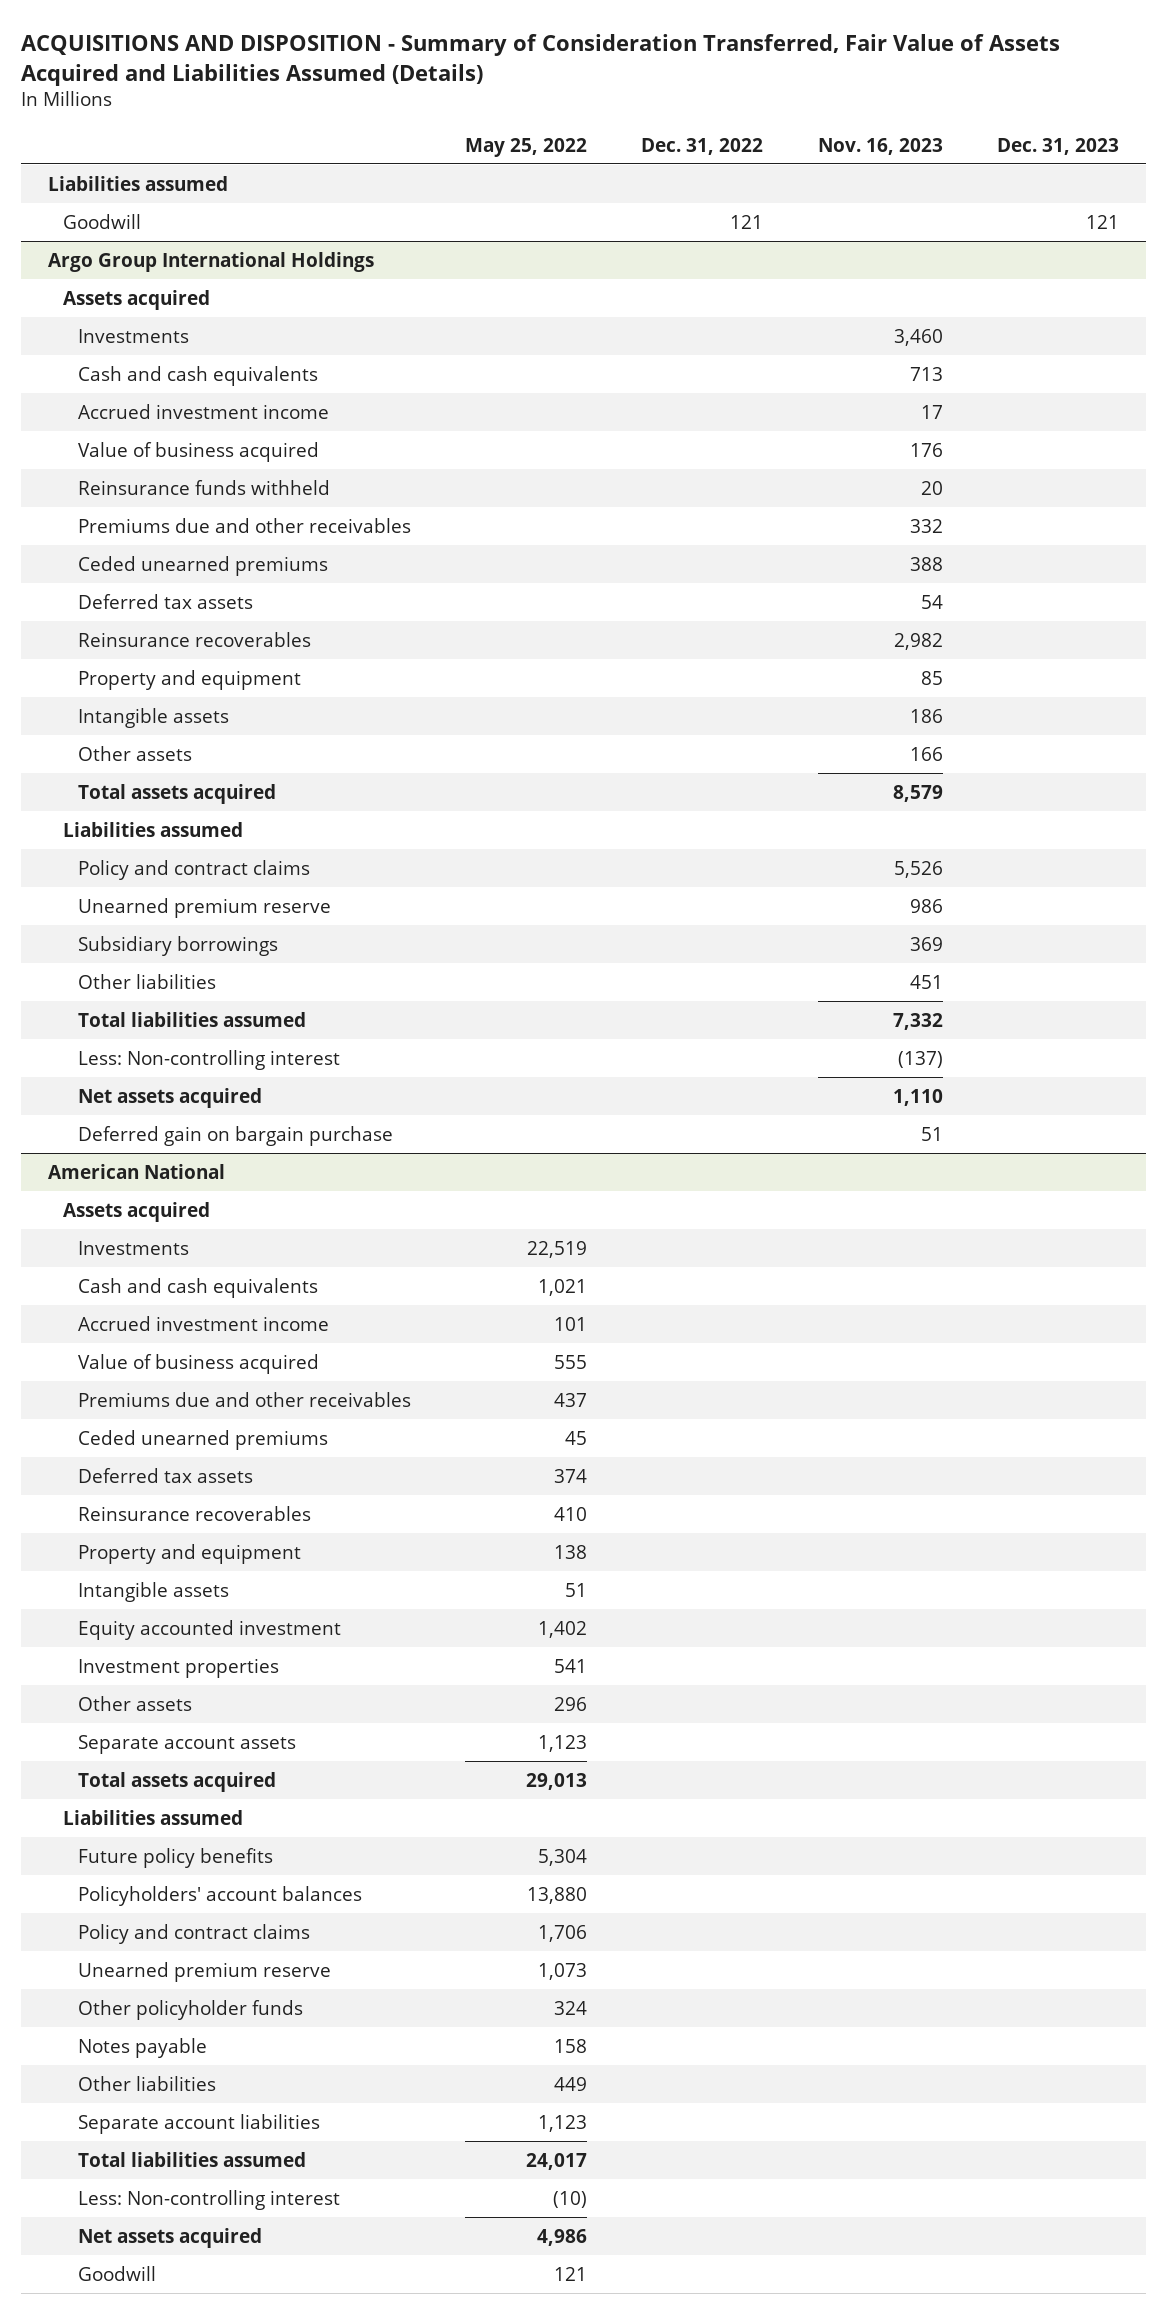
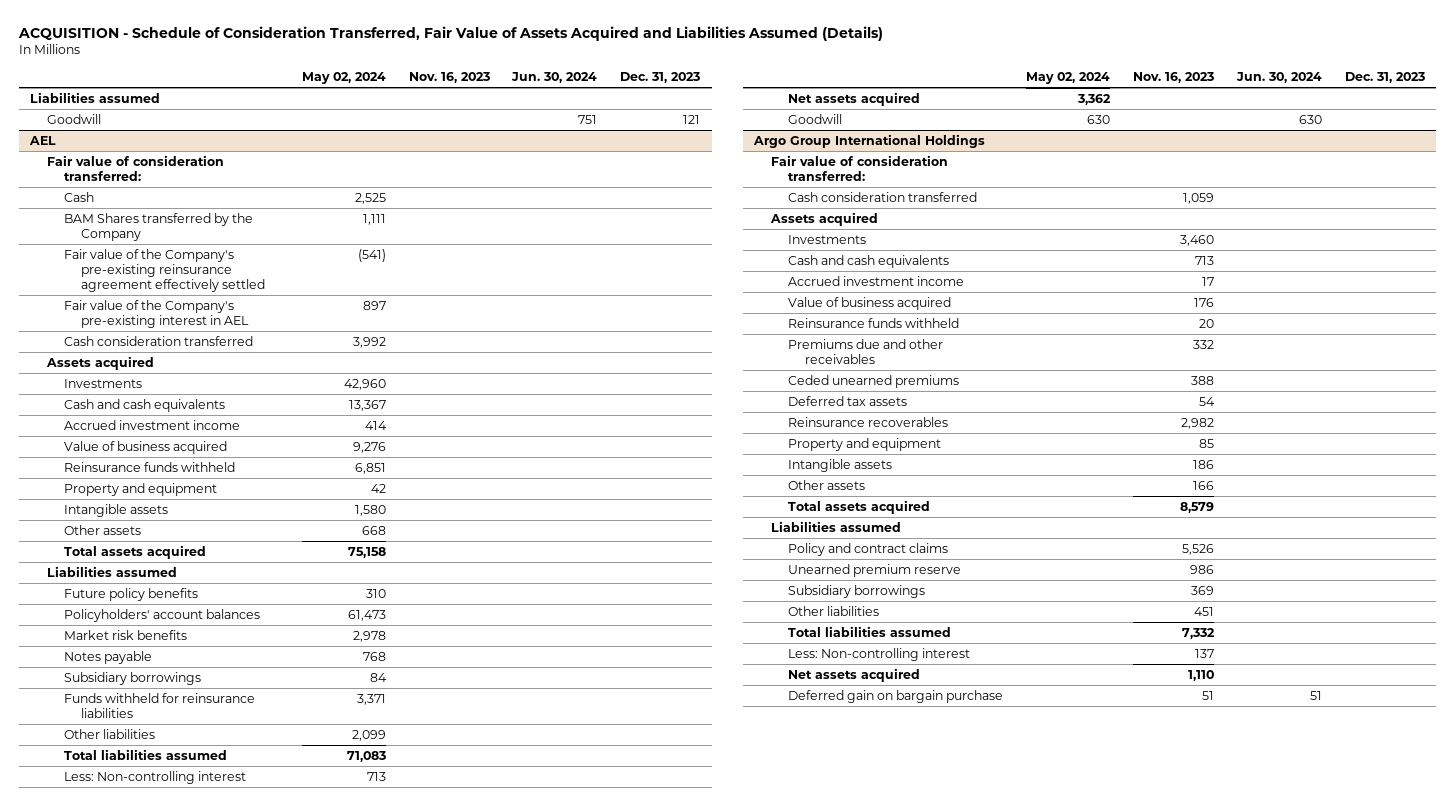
- ACQUISITIONS AND DISPOSITION - Summary of Consideration Transferred, Fair Value of Assets Acquired and Liabilities Assumed (Details)
+ ACQUISITION - Schedule of Consideration Transferred, Fair Value of Assets Acquired and Liabilities Assumed (Details)
- | May 25, 2022 | Dec. 31, 2022 | Nov. 16, 2023 | Dec. 31, 2023
+ | May 02, 2024 | Nov. 16, 2023 | Jun. 30, 2024 | Dec. 31, 2023
+ AEL
+ Fair value of consideration transferred:
+ Cash | 2,525 | | |
+ BAM Shares transferred by the Company | 1,111 | | |
+ Fair value of the Company's pre-existing reinsurance agreement effectively settled | (541) | | |
+ Fair value of the Company's pre-existing interest in AEL | 897 | | |
+ Cash consideration transferred | 3,992 | | |
+ Assets acquired
+ Investments | 42,960 | | |
+ Cash and cash equivalents | 13,367 | | |
+ Accrued investment income | 414 | | |
+ Value of business acquired | 9,276 | | |
+ Reinsurance funds withheld | 6,851 | | |
+ Property and equipment | 42 | | |
+ Intangible assets | 1,580 | | |
+ Other assets | 668 | | |
+ Total assets acquired | 75,158 | | |
+ Liabilities assumed
+ Future policy benefits | 310 | | |
+ Policyholders' account balances | 61,473 | | |
+ Market risk benefits | 2,978 | | |
+ Notes payable | 768 | | |
+ Subsidiary borrowings | 84 | | |
+ Funds withheld for reinsurance liabilities | 3,371 | | |
+ Other liabilities | 2,099 | | |
+ Total liabilities assumed | 71,083 | | |
+ Less: Non-controlling interest | 713 | | |
+ Net assets acquired | 3,362 | | |
+ Goodwill | 630 | | 630 |
@ Argo Group International Holdings
+ Fair value of consideration transferred:
+ Cash consideration transferred | | 1,059 | |
- Less: Non-controlling interest | | | (137) |
+ Less: Non-controlling interest | | 137 | |
- American National
- Assets acquired
- Investments | 22,519 | | |
- Cash and cash equivalents | 1,021 | | |
- Accrued investment income | 101 | | |
- Value of business acquired | 555 | | |
- Premiums due and other receivables | 437 | | |
- Ceded unearned premiums | 45 | | |
- Deferred tax assets | 374 | | |
- Reinsurance recoverables | 410 | | |
- Property and equipment | 138 | | |
- Intangible assets | 51 | | |
- Equity accounted investment | 1,402 | | |
- Investment properties | 541 | | |
- Other assets | 296 | | |
- Separate account assets | 1,123 | | |
- Total assets acquired | 29,013 | | |
- Liabilities assumed
- Future policy benefits | 5,304 | | |
- Policyholders' account balances | 13,880 | | |
- Policy and contract claims | 1,706 | | |
- Unearned premium reserve | 1,073 | | |
- Other policyholder funds | 324 | | |
- Notes payable | 158 | | |
- Other liabilities | 449 | | |
- Separate account liabilities | 1,123 | | |
- Total liabilities assumed | 24,017 | | |
- Less: Non-controlling interest | (10) | | |
- Net assets acquired | 4,986 | | |
- Goodwill | 121 | | |

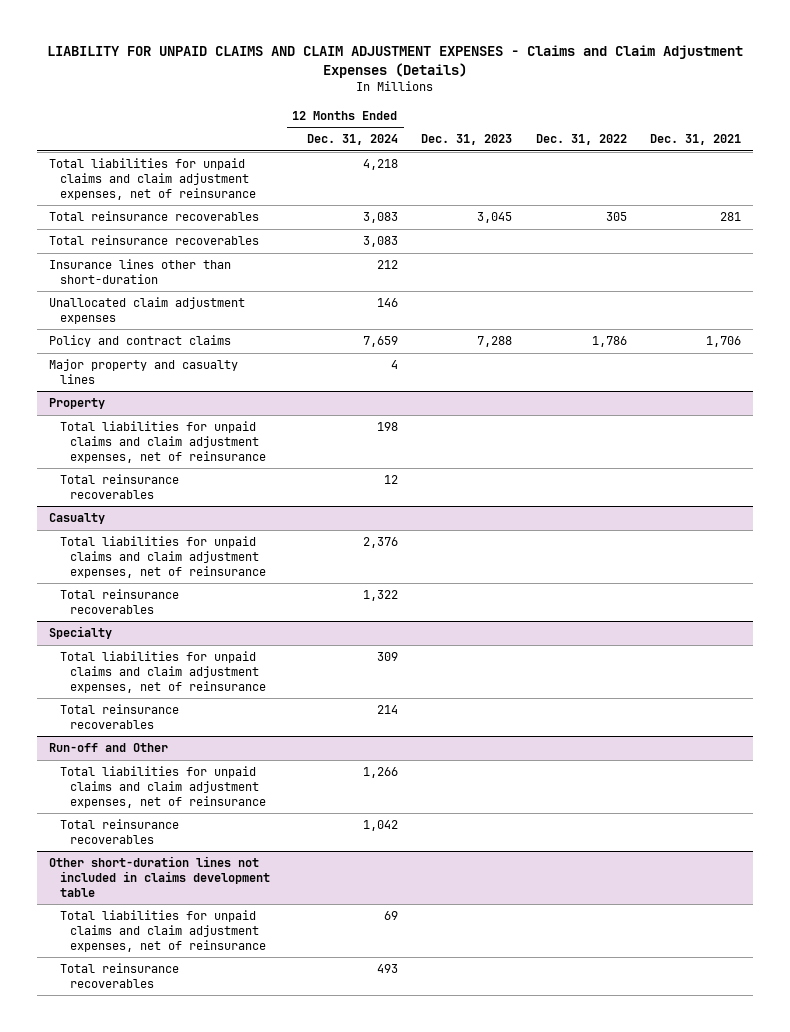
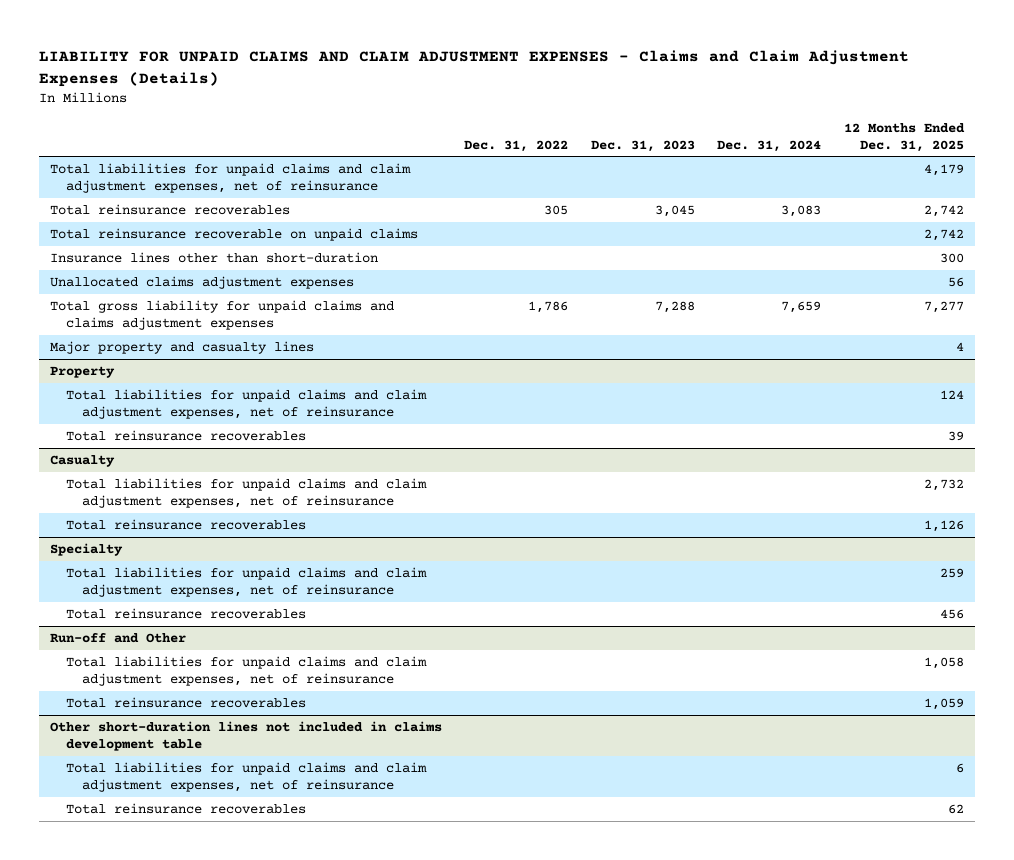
- | 12 Months Ended Dec. 31, 2024 | Dec. 31, 2023 | Dec. 31, 2022 | Dec. 31, 2021
+ | Dec. 31, 2022 | Dec. 31, 2023 | Dec. 31, 2024 | 12 Months Ended Dec. 31, 2025
- Total reinsurance recoverables | 3,083 | | |
+ Total reinsurance recoverable on unpaid claims | | | | 2,742
- Unallocated claim adjustment expenses | 146 | | |
- Policy and contract claims | 7,659 | 7,288 | 1,786 | 1,706
+ Unallocated claims adjustment expenses | | | | 56
+ Total gross liability for unpaid claims and claims adjustment expenses | 1,786 | 7,288 | 7,659 | 7,277

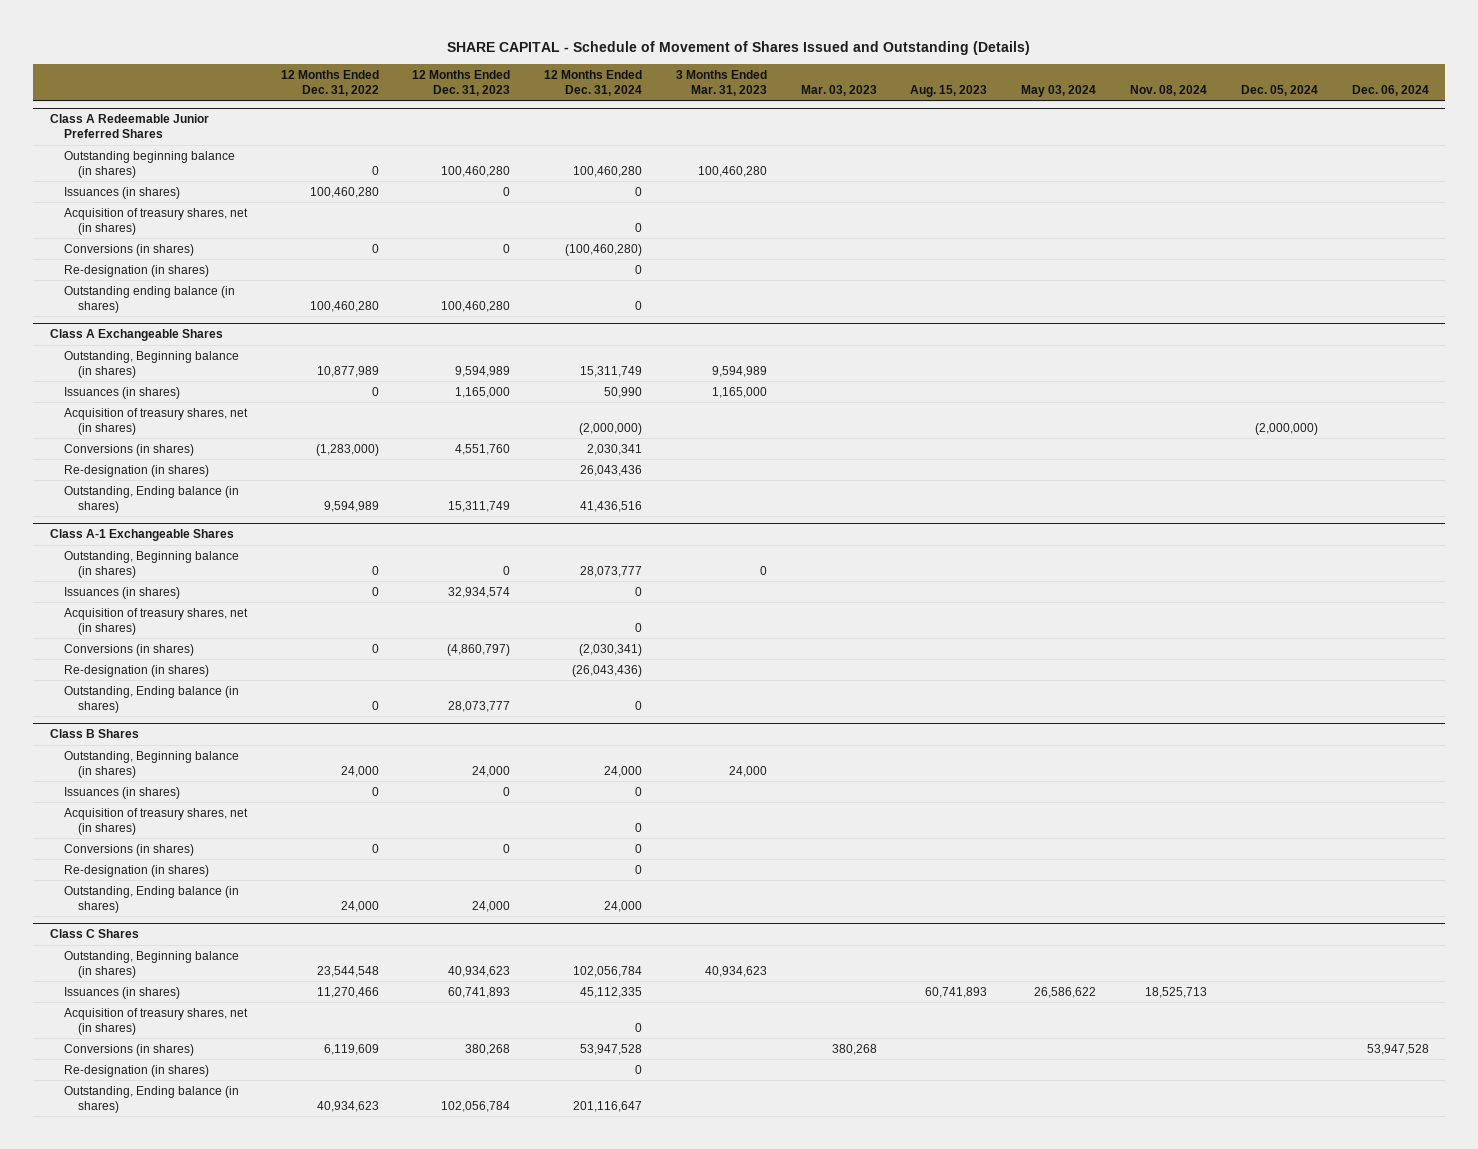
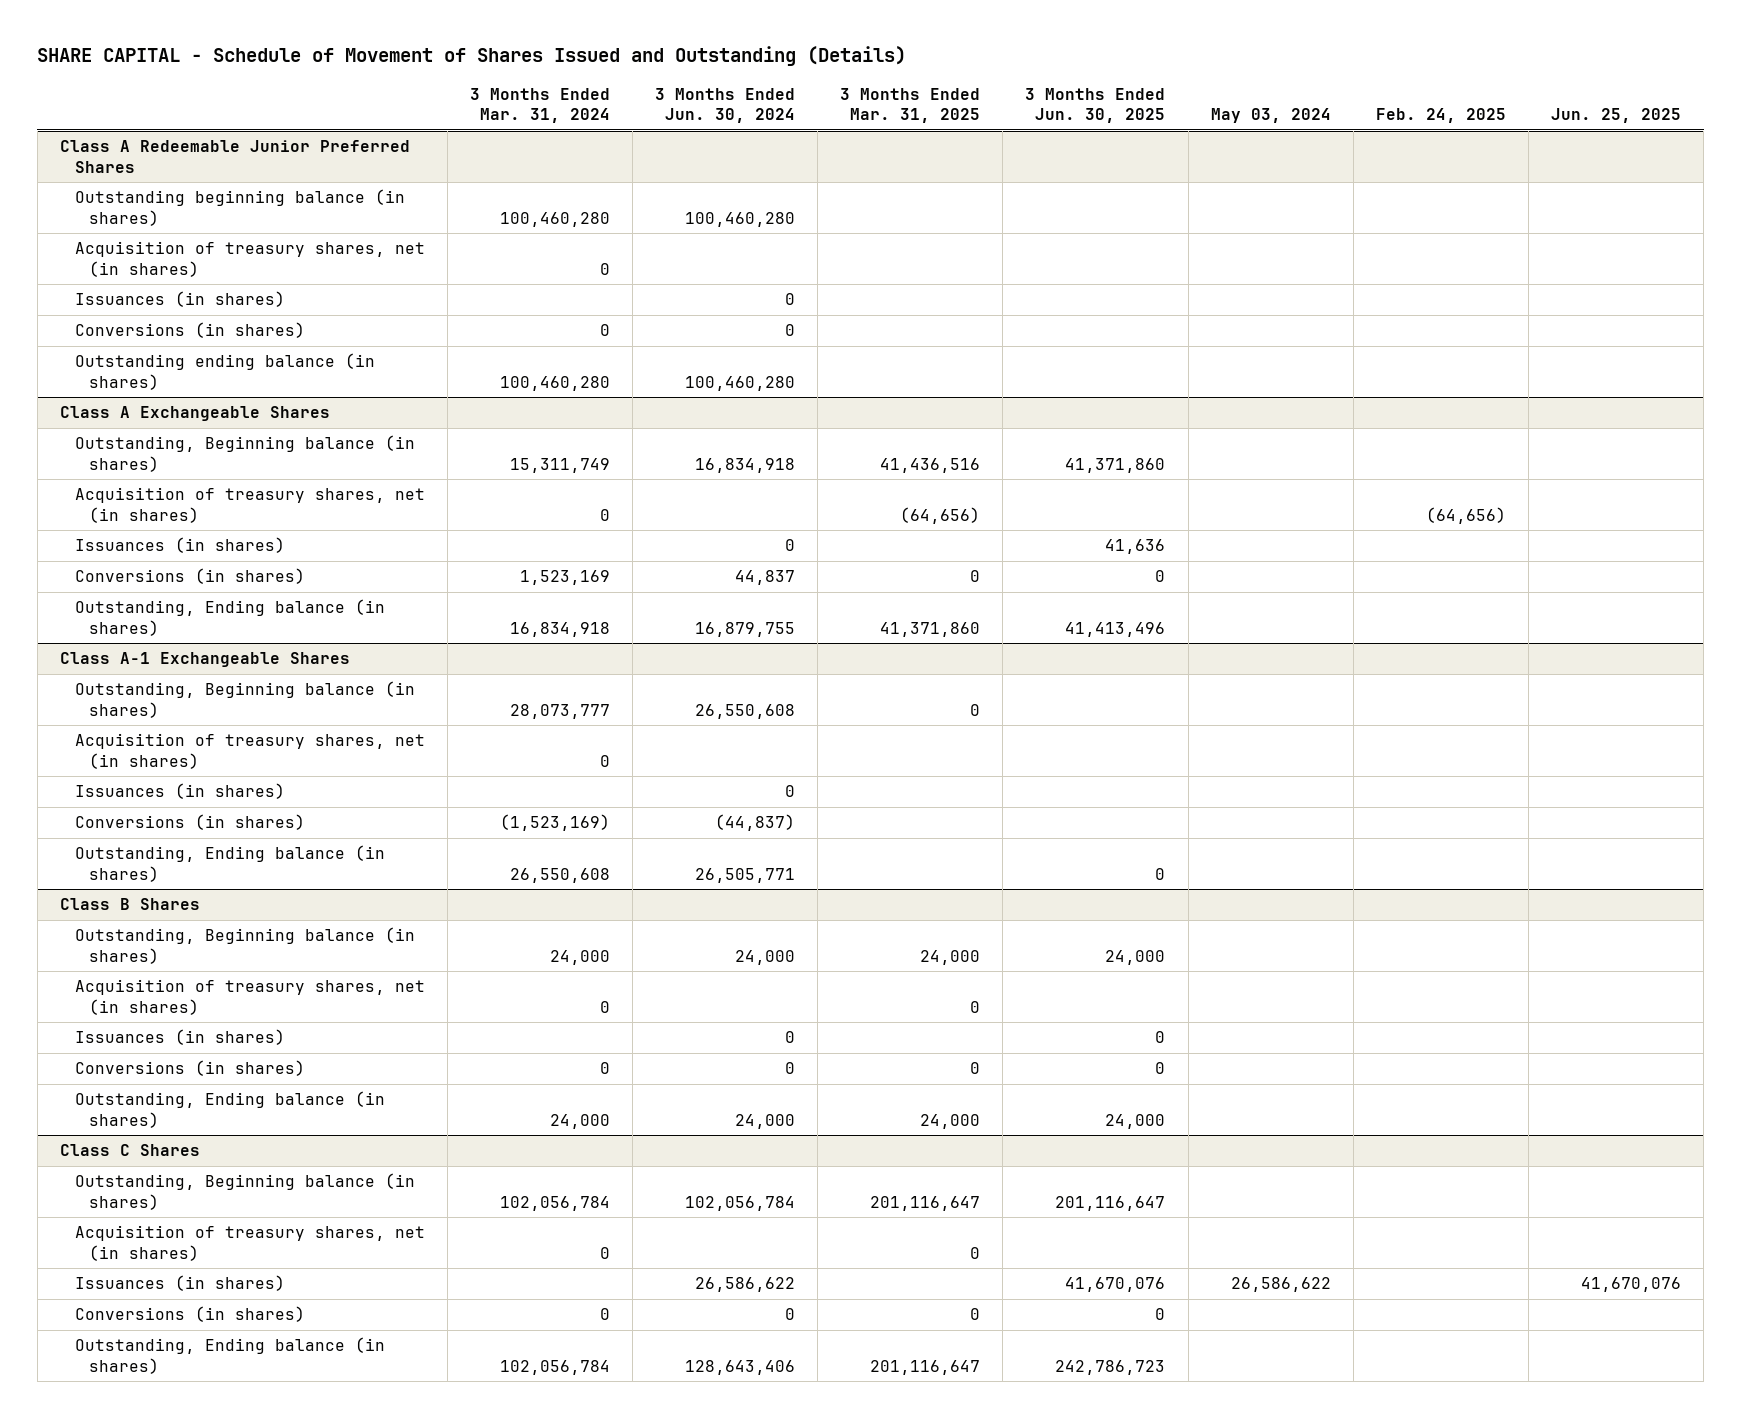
- | 12 Months Ended Dec. 31, 2022 | 12 Months Ended Dec. 31, 2023 | 12 Months Ended Dec. 31, 2024 | 3 Months Ended Mar. 31, 2023 | Mar. 03, 2023 | Aug. 15, 2023 | May 03, 2024 | Nov. 08, 2024 | Dec. 05, 2024 | Dec. 06, 2024
+ | 3 Months Ended Mar. 31, 2024 | 3 Months Ended Jun. 30, 2024 | 3 Months Ended Mar. 31, 2025 | 3 Months Ended Jun. 30, 2025 | May 03, 2024 | Feb. 24, 2025 | Jun. 25, 2025
@ Class A Redeemable Junior Preferred Shares
moved down: Issuances (in shares) | | 0 | | | | |
- Re-designation (in shares) | | | 0 | | | | | | |
@ Class A Exchangeable Shares
moved down: Issuances (in shares) | | 0 | | 41,636 | | |
- Re-designation (in shares) | | | 26,043,436 | | | | | | |
@ Class A-1 Exchangeable Shares
moved down: Issuances (in shares) | | 0 | | | | |
- Re-designation (in shares) | | | (26,043,436) | | | | | | |
@ Class B Shares
moved down: Issuances (in shares) | | 0 | | 0 | | |
- Re-designation (in shares) | | | 0 | | | | | | |
@ Class C Shares
moved down: Issuances (in shares) | | 26,586,622 | | 41,670,076 | 26,586,622 | | 41,670,076
- Re-designation (in shares) | | | 0 | | | | | | |

